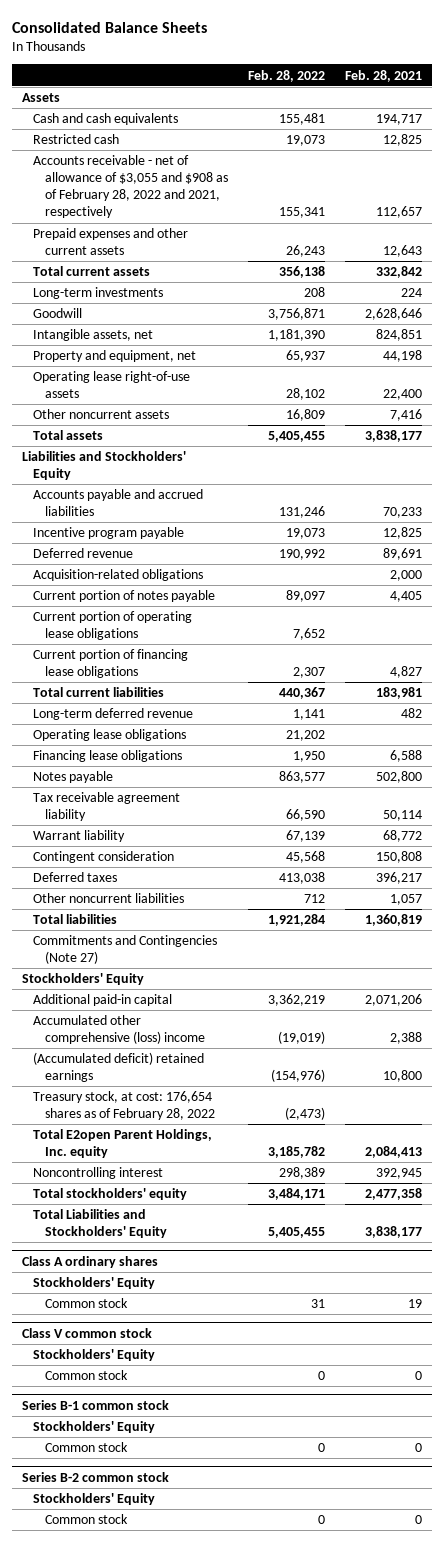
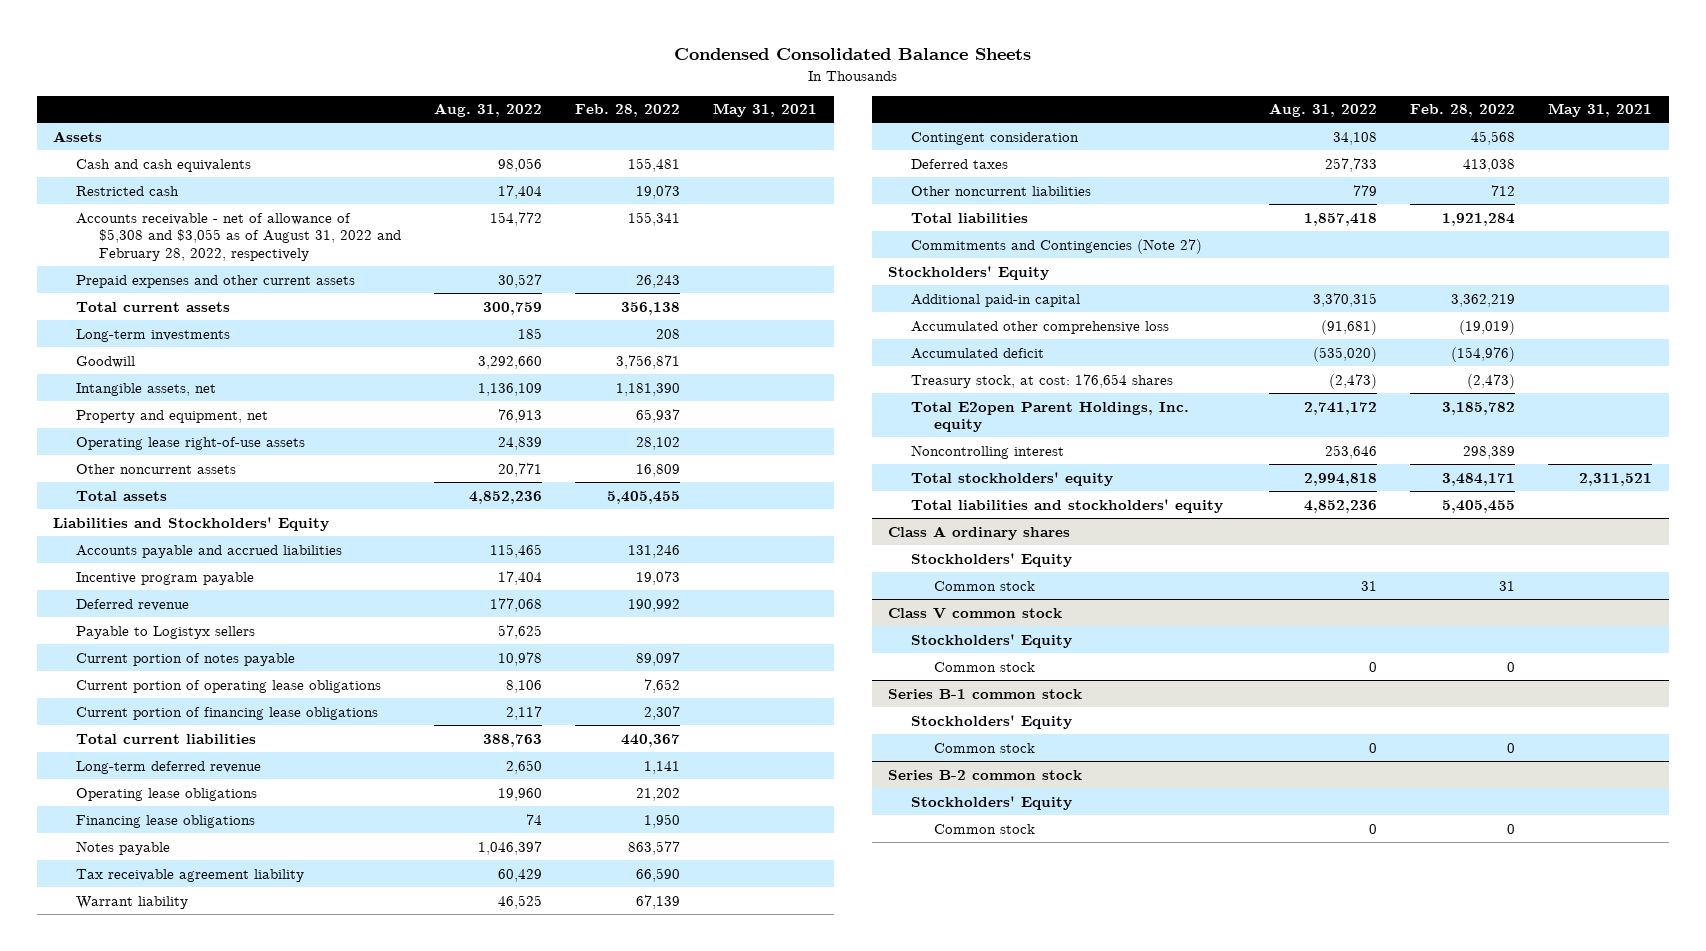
- Consolidated Balance Sheets
+ Condensed Consolidated Balance Sheets
- | Feb. 28, 2022 | Feb. 28, 2021
+ | Aug. 31, 2022 | Feb. 28, 2022 | May 31, 2021
- Accounts receivable - net of allowance of $3,055 and $908 as of February 28, 2022 and 2021, respectively | 155,341 | 112,657
+ Accounts receivable - net of allowance of $5,308 and $3,055 as of August 31, 2022 and February 28, 2022, respectively | 154,772 | 155,341 |
- Acquisition-related obligations | | 2,000
+ Payable to Logistyx sellers | 57,625 | |
- Accumulated other comprehensive (loss) income | (19,019) | 2,388
- (Accumulated deficit) retained earnings | (154,976) | 10,800
- Treasury stock, at cost: 176,654 shares as of February 28, 2022 | (2,473) |
+ Accumulated other comprehensive loss | (91,681) | (19,019) |
+ Accumulated deficit | (535,020) | (154,976) |
+ Treasury stock, at cost: 176,654 shares | (2,473) | (2,473) |
- Total Liabilities and Stockholders' Equity | 5,405,455 | 3,838,177
+ Total liabilities and stockholders' equity | 4,852,236 | 5,405,455 |

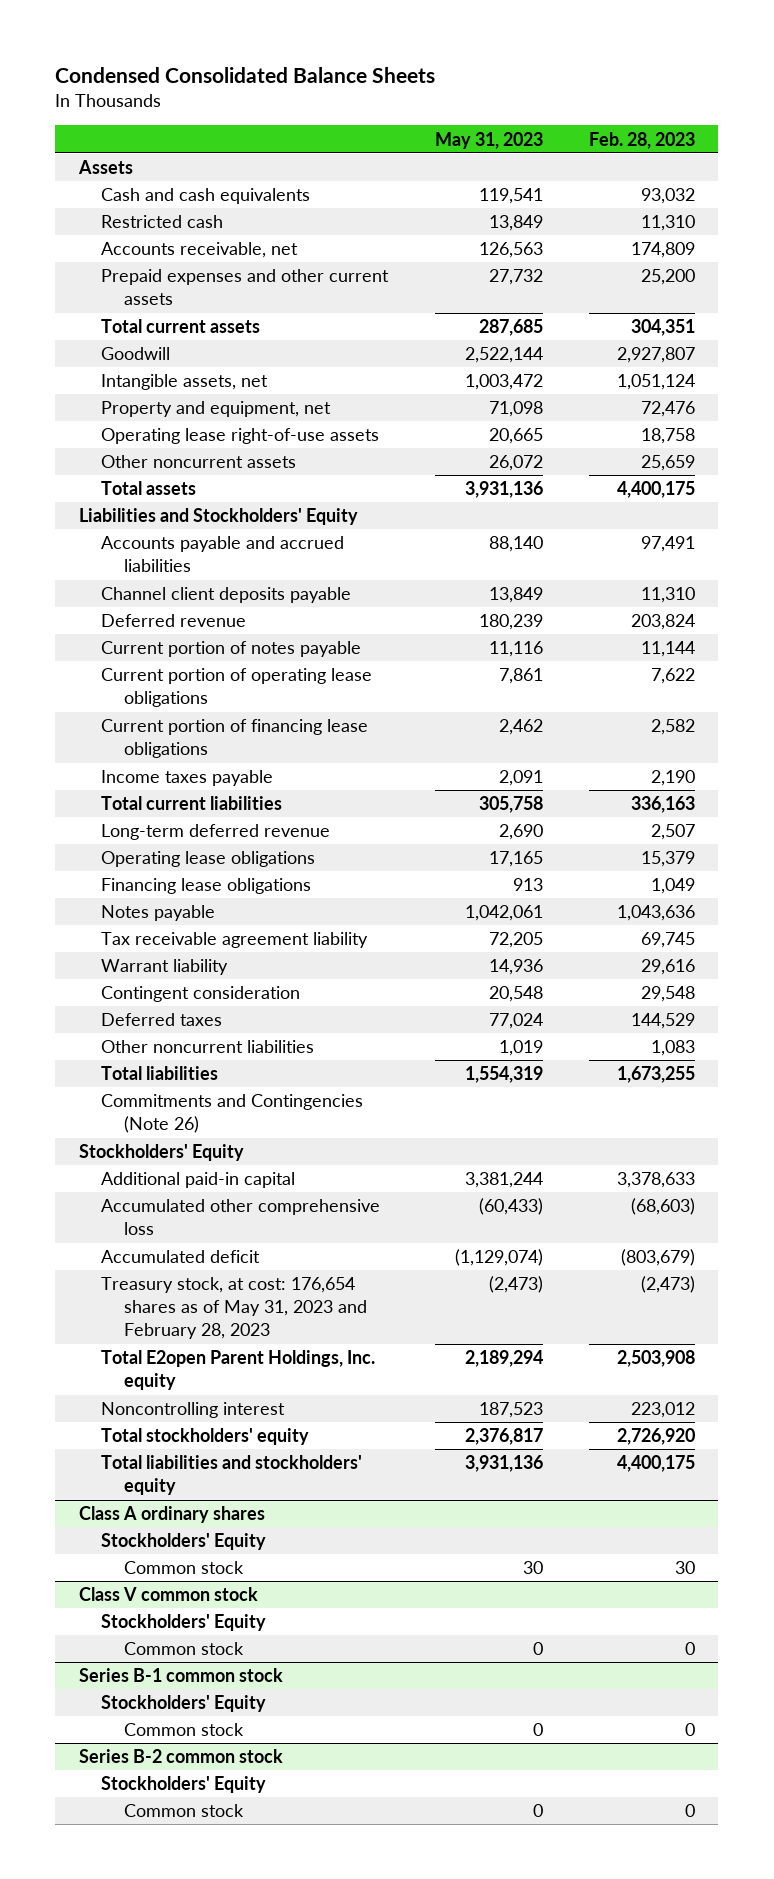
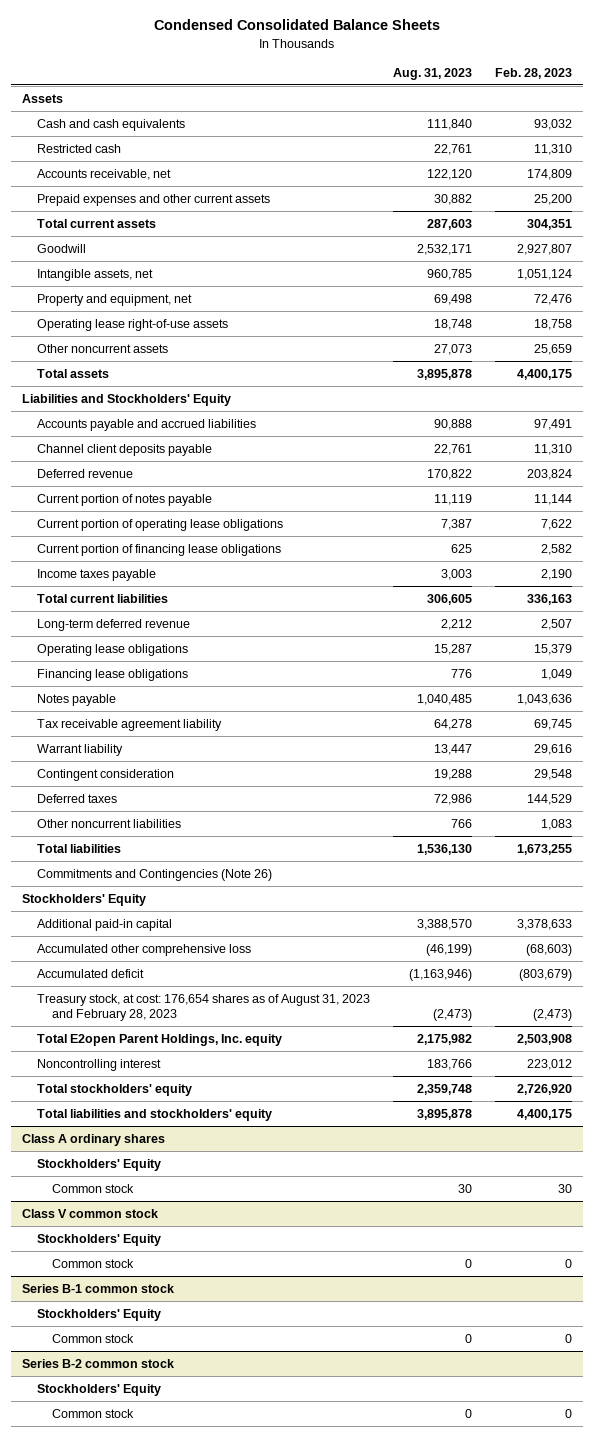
- | May 31, 2023 | Feb. 28, 2023
+ | Aug. 31, 2023 | Feb. 28, 2023
- Treasury stock, at cost: 176,654 shares as of May 31, 2023 and February 28, 2023 | (2,473) | (2,473)
+ Treasury stock, at cost: 176,654 shares as of August 31, 2023 and February 28, 2023 | (2,473) | (2,473)

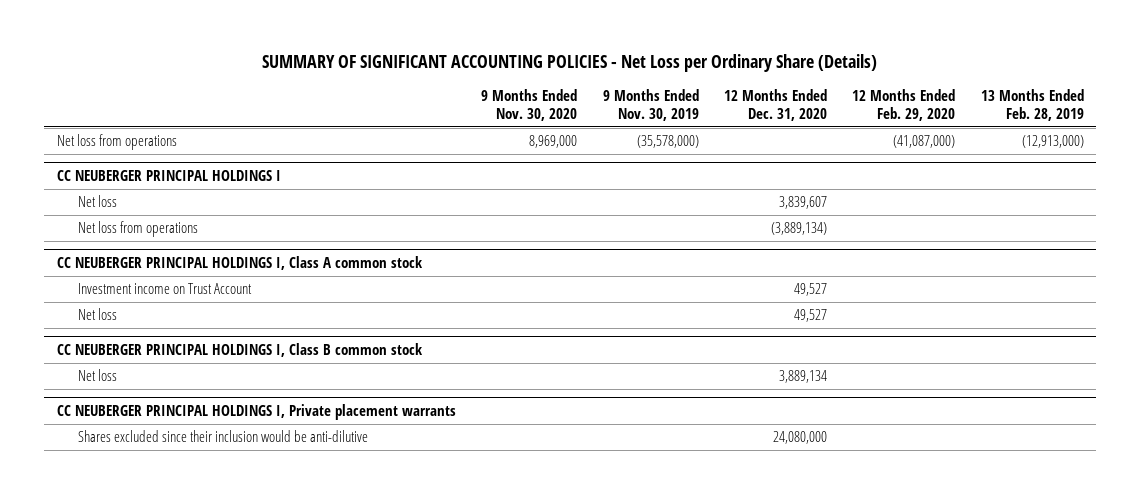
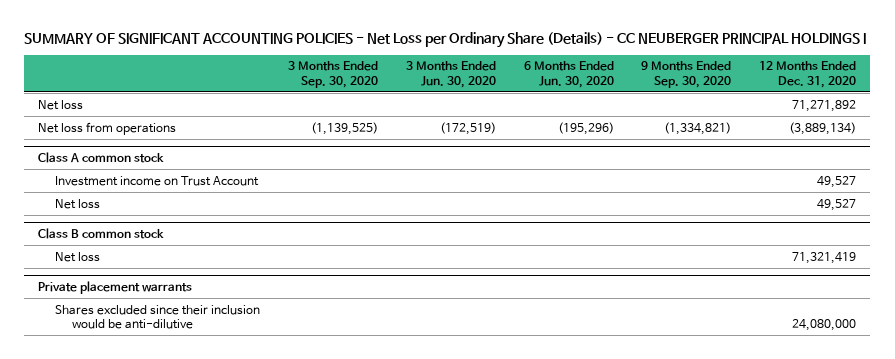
- SUMMARY OF SIGNIFICANT ACCOUNTING POLICIES - Net Loss per Ordinary Share (Details)
+ SUMMARY OF SIGNIFICANT ACCOUNTING POLICIES - Net Loss per Ordinary Share (Details) - CC NEUBERGER PRINCIPAL HOLDINGS I
- | 9 Months Ended Nov. 30, 2020 | 9 Months Ended Nov. 30, 2019 | 12 Months Ended Dec. 31, 2020 | 12 Months Ended Feb. 29, 2020 | 13 Months Ended Feb. 28, 2019
+ | 3 Months Ended Sep. 30, 2020 | 3 Months Ended Jun. 30, 2020 | 6 Months Ended Jun. 30, 2020 | 9 Months Ended Sep. 30, 2020 | 12 Months Ended Dec. 31, 2020
- Net loss from operations | 8,969,000 | (35,578,000) | | (41,087,000) | (12,913,000)
- CC NEUBERGER PRINCIPAL HOLDINGS I
- Net loss | | | 3,839,607 | |
+ Net loss | | | | | 71,271,892
- CC NEUBERGER PRINCIPAL HOLDINGS I, Class A common stock
+ Class A common stock
- CC NEUBERGER PRINCIPAL HOLDINGS I, Class B common stock
- Net loss | | | 3,889,134 | |
- CC NEUBERGER PRINCIPAL HOLDINGS I, Private placement warrants
+ Class B common stock
+ Net loss | | | | | 71,321,419
+ Private placement warrants

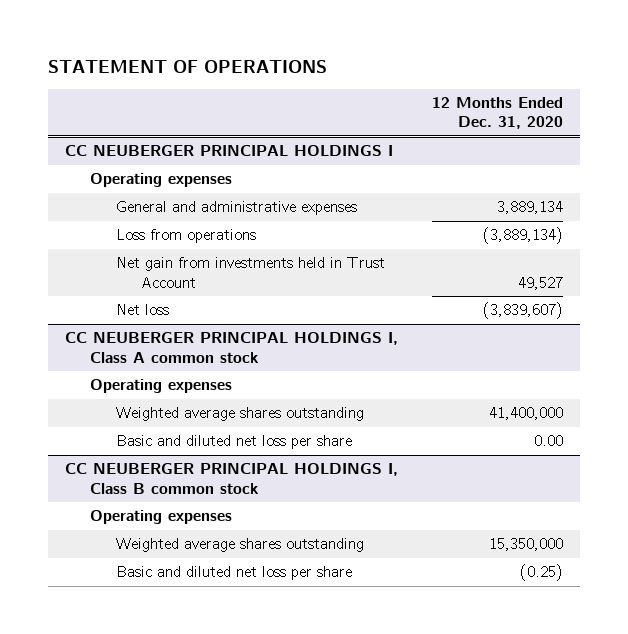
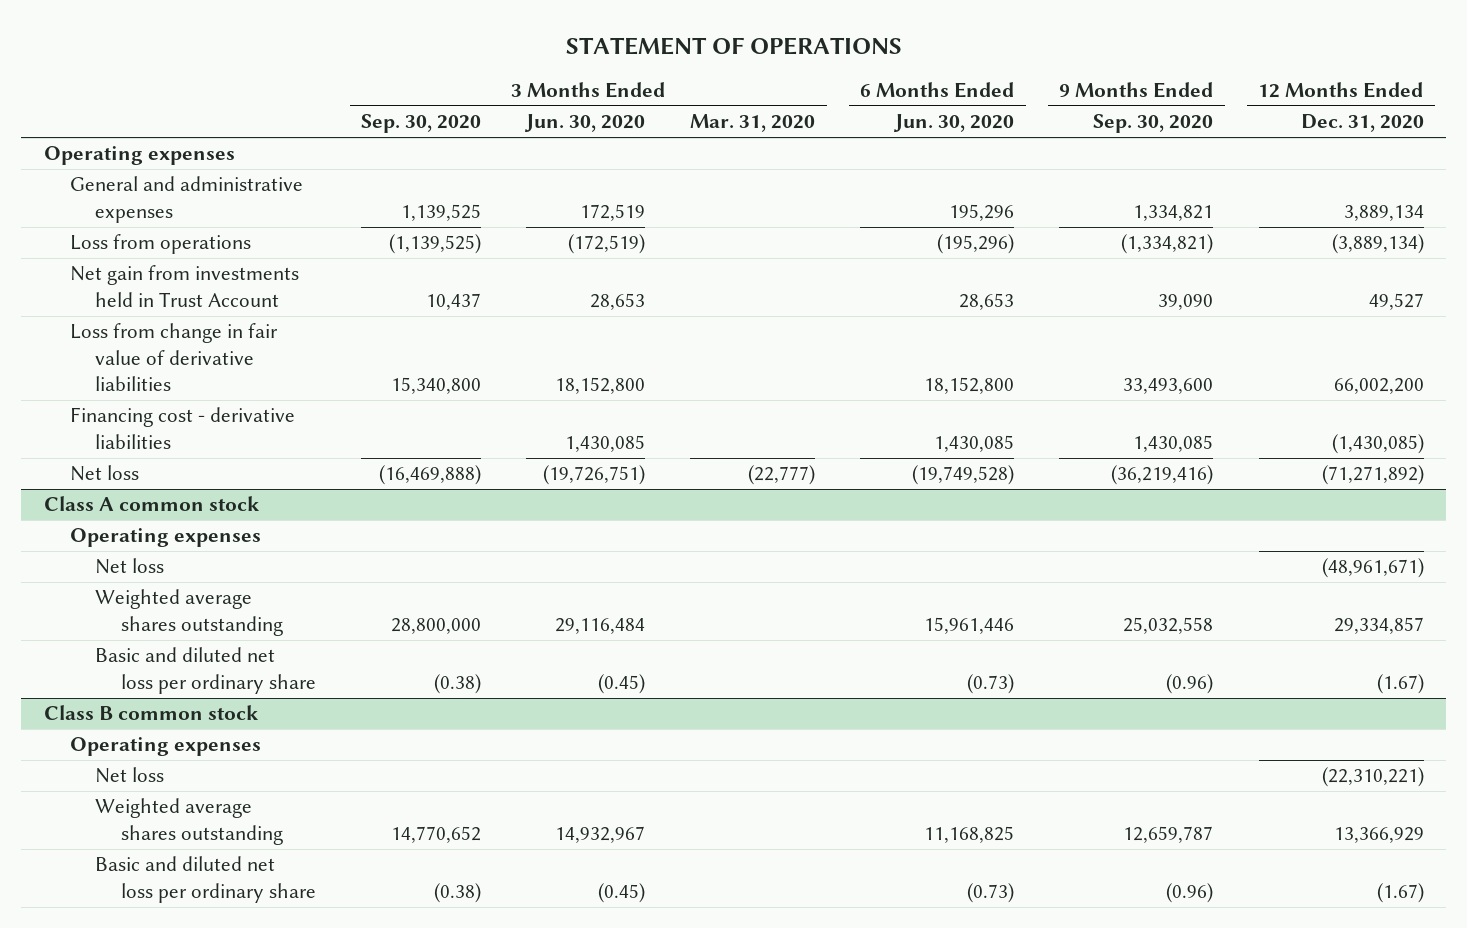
- | 12 Months Ended Dec. 31, 2020
+ | 3 Months Ended Sep. 30, 2020 | 3 Months Ended Jun. 30, 2020 | 3 Months Ended Mar. 31, 2020 | 6 Months Ended Jun. 30, 2020 | 9 Months Ended Sep. 30, 2020 | 12 Months Ended Dec. 31, 2020
- CC NEUBERGER PRINCIPAL HOLDINGS I
- Net loss | (3,839,607)
- CC NEUBERGER PRINCIPAL HOLDINGS I, Class A common stock
+ Loss from change in fair value of derivative liabilities | 15,340,800 | 18,152,800 | | 18,152,800 | 33,493,600 | 66,002,200
+ Financing cost - derivative liabilities | | 1,430,085 | | 1,430,085 | 1,430,085 | (1,430,085)
+ Net loss | (16,469,888) | (19,726,751) | (22,777) | (19,749,528) | (36,219,416) | (71,271,892)
+ Class A common stock
- Weighted average shares outstanding | 41,400,000
- Basic and diluted net loss per share | 0.00
- CC NEUBERGER PRINCIPAL HOLDINGS I, Class B common stock
+ Net loss | | | | | | (48,961,671)
+ Weighted average shares outstanding | 28,800,000 | 29,116,484 | | 15,961,446 | 25,032,558 | 29,334,857
+ Basic and diluted net loss per ordinary share | (0.38) | (0.45) | | (0.73) | (0.96) | (1.67)
+ Class B common stock
- Weighted average shares outstanding | 15,350,000
- Basic and diluted net loss per share | (0.25)
+ Net loss | | | | | | (22,310,221)
+ Weighted average shares outstanding | 14,770,652 | 14,932,967 | | 11,168,825 | 12,659,787 | 13,366,929
+ Basic and diluted net loss per ordinary share | (0.38) | (0.45) | | (0.73) | (0.96) | (1.67)

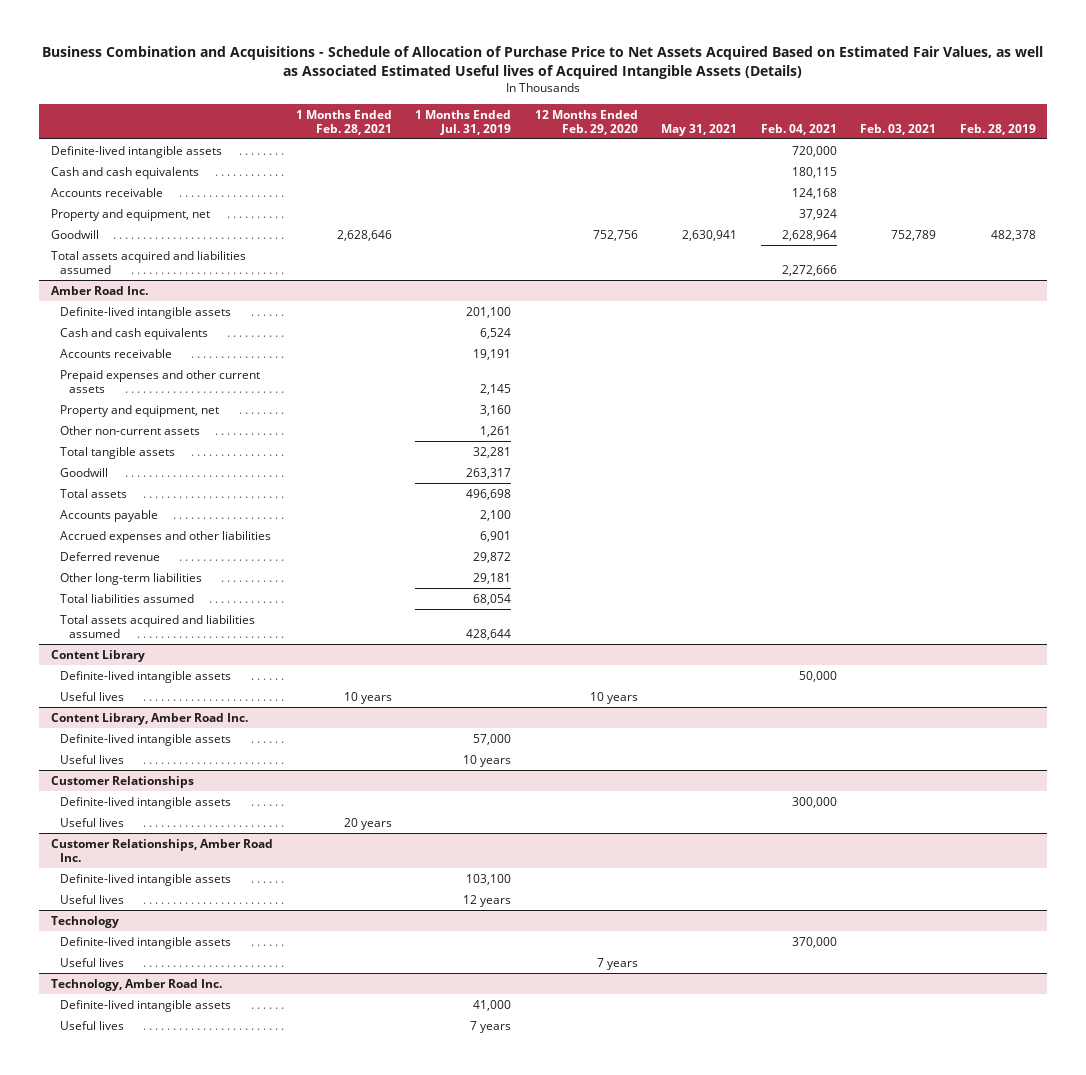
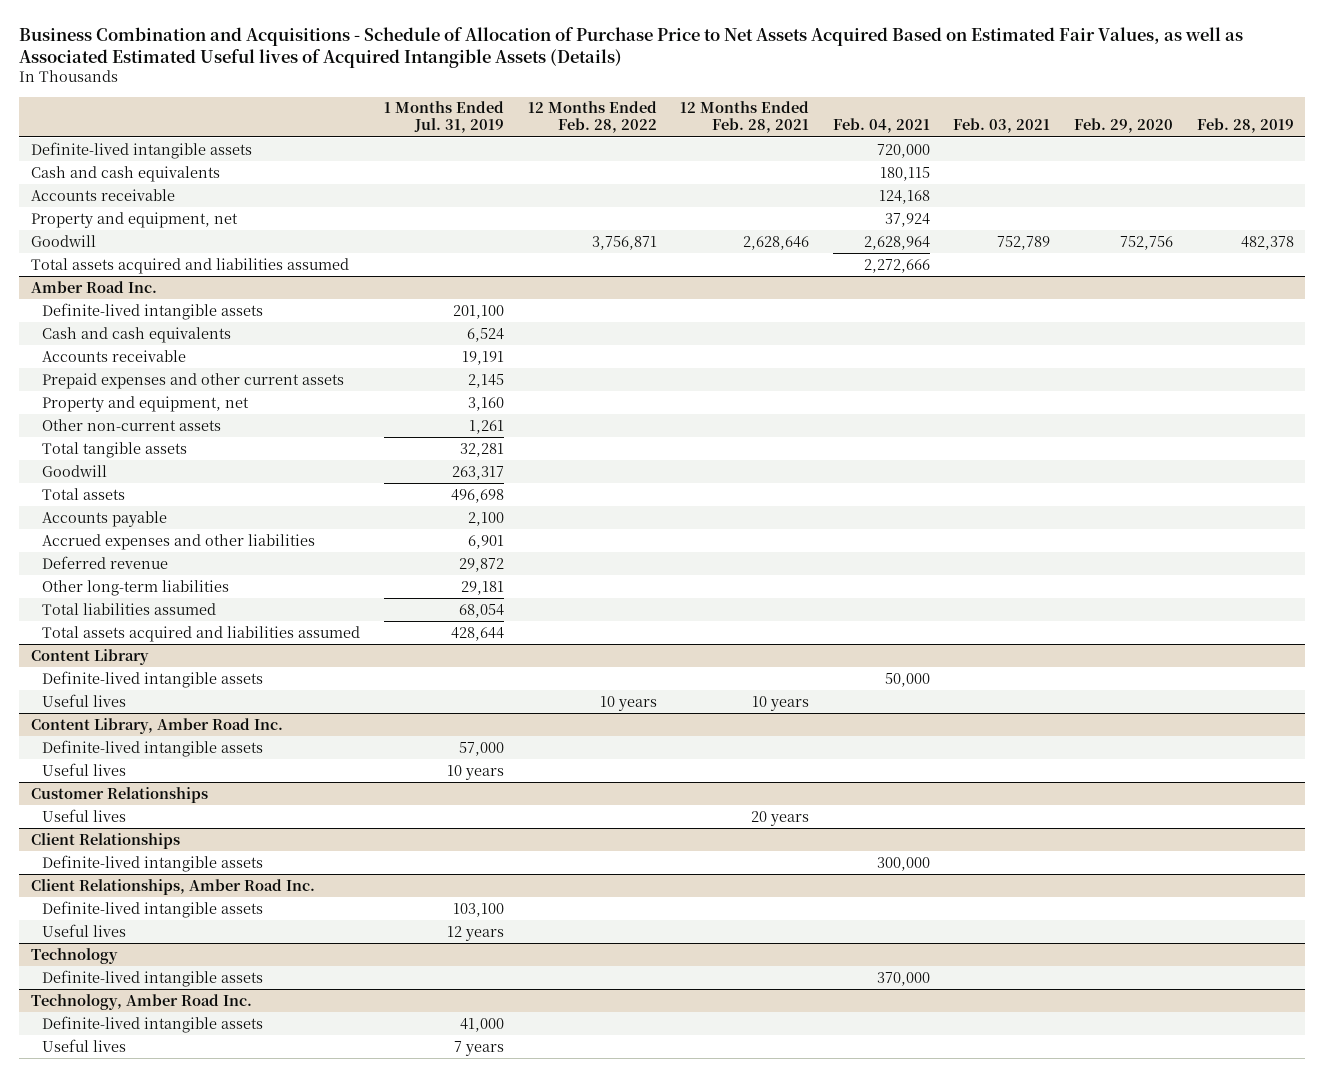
- | 1 Months Ended Feb. 28, 2021 | 1 Months Ended Jul. 31, 2019 | 12 Months Ended Feb. 29, 2020 | May 31, 2021 | Feb. 04, 2021 | Feb. 03, 2021 | Feb. 28, 2019
+ | 1 Months Ended Jul. 31, 2019 | 12 Months Ended Feb. 28, 2022 | 12 Months Ended Feb. 28, 2021 | Feb. 04, 2021 | Feb. 03, 2021 | Feb. 29, 2020 | Feb. 28, 2019
@ Customer Relationships
- Definite-lived intangible assets | | | | | 300,000 | |
- Customer Relationships, Amber Road Inc.
+ Client Relationships
+ Definite-lived intangible assets | | | | 300,000 | | |
+ Client Relationships, Amber Road Inc.
@ Technology
- Useful lives | | | 7 years | | | |

